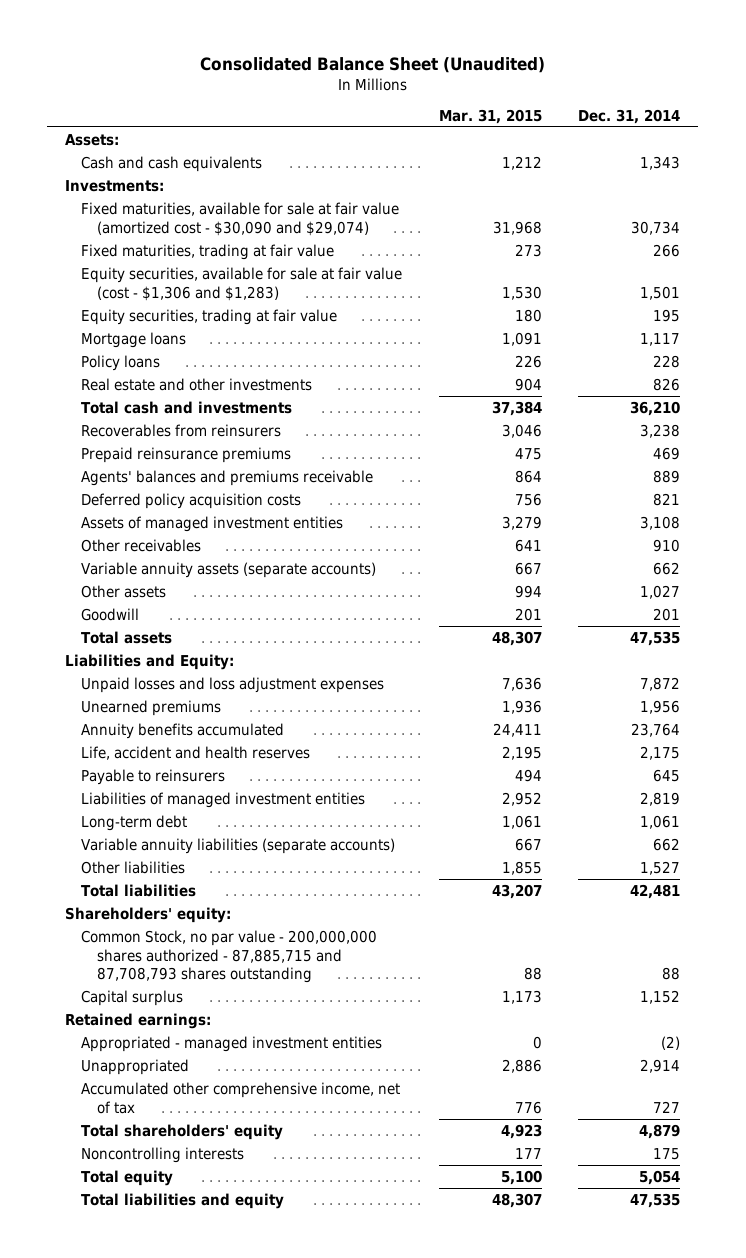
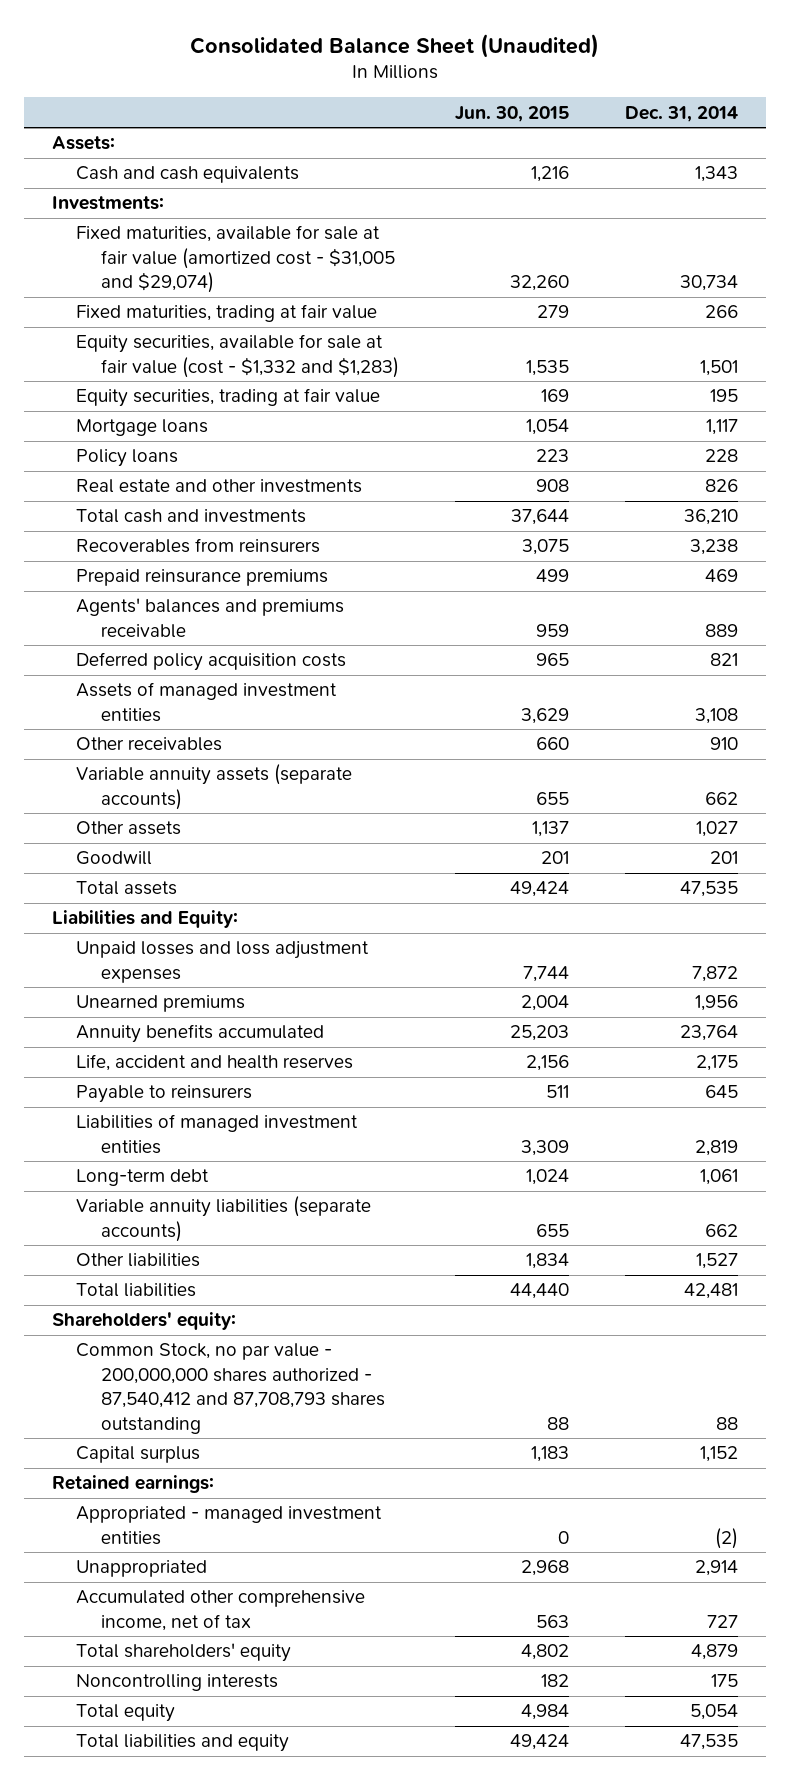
- | Mar. 31, 2015 | Dec. 31, 2014
+ | Jun. 30, 2015 | Dec. 31, 2014
- Fixed maturities, available for sale at fair value (amortized cost - $30,090 and $29,074) | 31,968 | 30,734
+ Fixed maturities, available for sale at fair value (amortized cost - $31,005 and $29,074) | 32,260 | 30,734
- Equity securities, available for sale at fair value (cost - $1,306 and $1,283) | 1,530 | 1,501
+ Equity securities, available for sale at fair value (cost - $1,332 and $1,283) | 1,535 | 1,501
- Common Stock, no par value - 200,000,000 shares authorized - 87,885,715 and 87,708,793 shares outstanding | 88 | 88
+ Common Stock, no par value - 200,000,000 shares authorized - 87,540,412 and 87,708,793 shares outstanding | 88 | 88

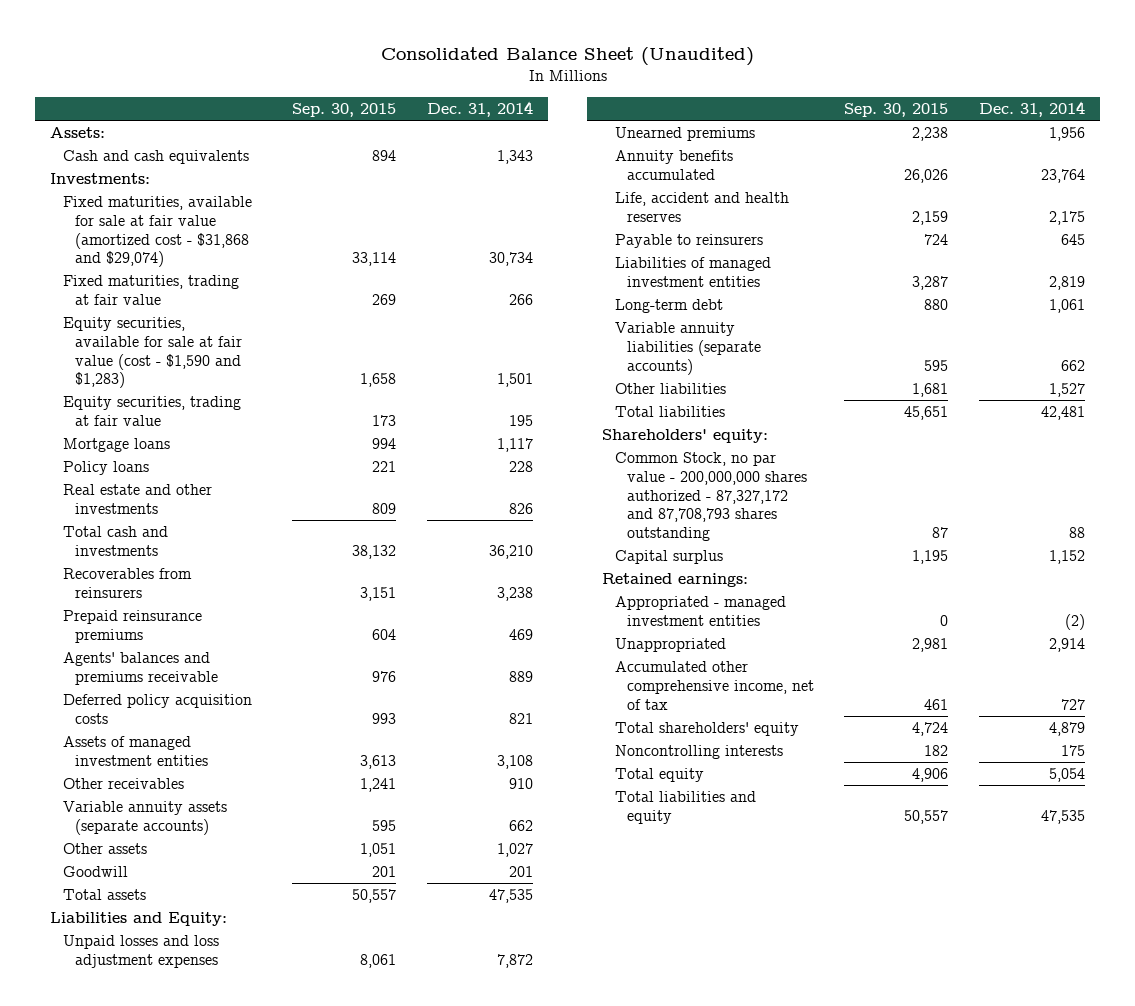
- | Jun. 30, 2015 | Dec. 31, 2014
+ | Sep. 30, 2015 | Dec. 31, 2014
- Fixed maturities, available for sale at fair value (amortized cost - $31,005 and $29,074) | 32,260 | 30,734
+ Fixed maturities, available for sale at fair value (amortized cost - $31,868 and $29,074) | 33,114 | 30,734
- Equity securities, available for sale at fair value (cost - $1,332 and $1,283) | 1,535 | 1,501
+ Equity securities, available for sale at fair value (cost - $1,590 and $1,283) | 1,658 | 1,501
- Common Stock, no par value - 200,000,000 shares authorized - 87,540,412 and 87,708,793 shares outstanding | 88 | 88
+ Common Stock, no par value - 200,000,000 shares authorized - 87,327,172 and 87,708,793 shares outstanding | 87 | 88

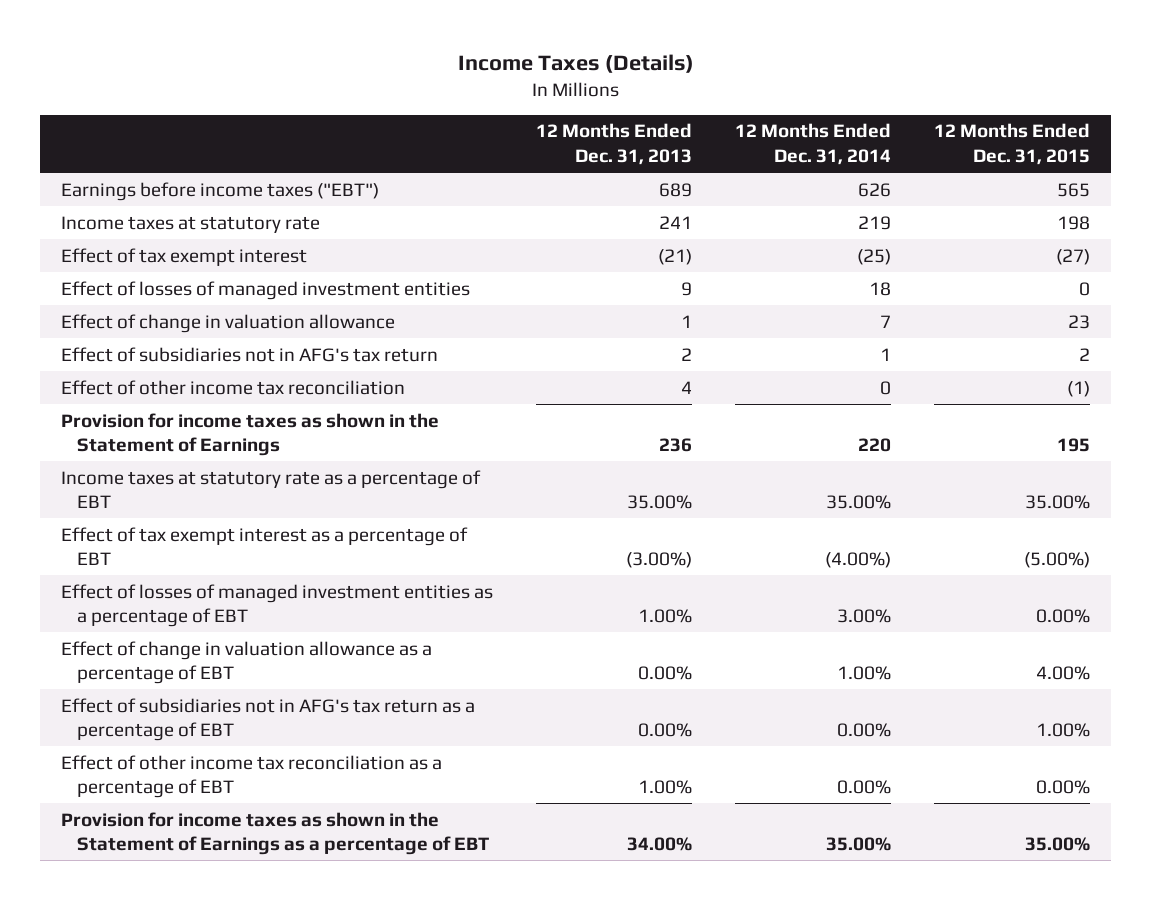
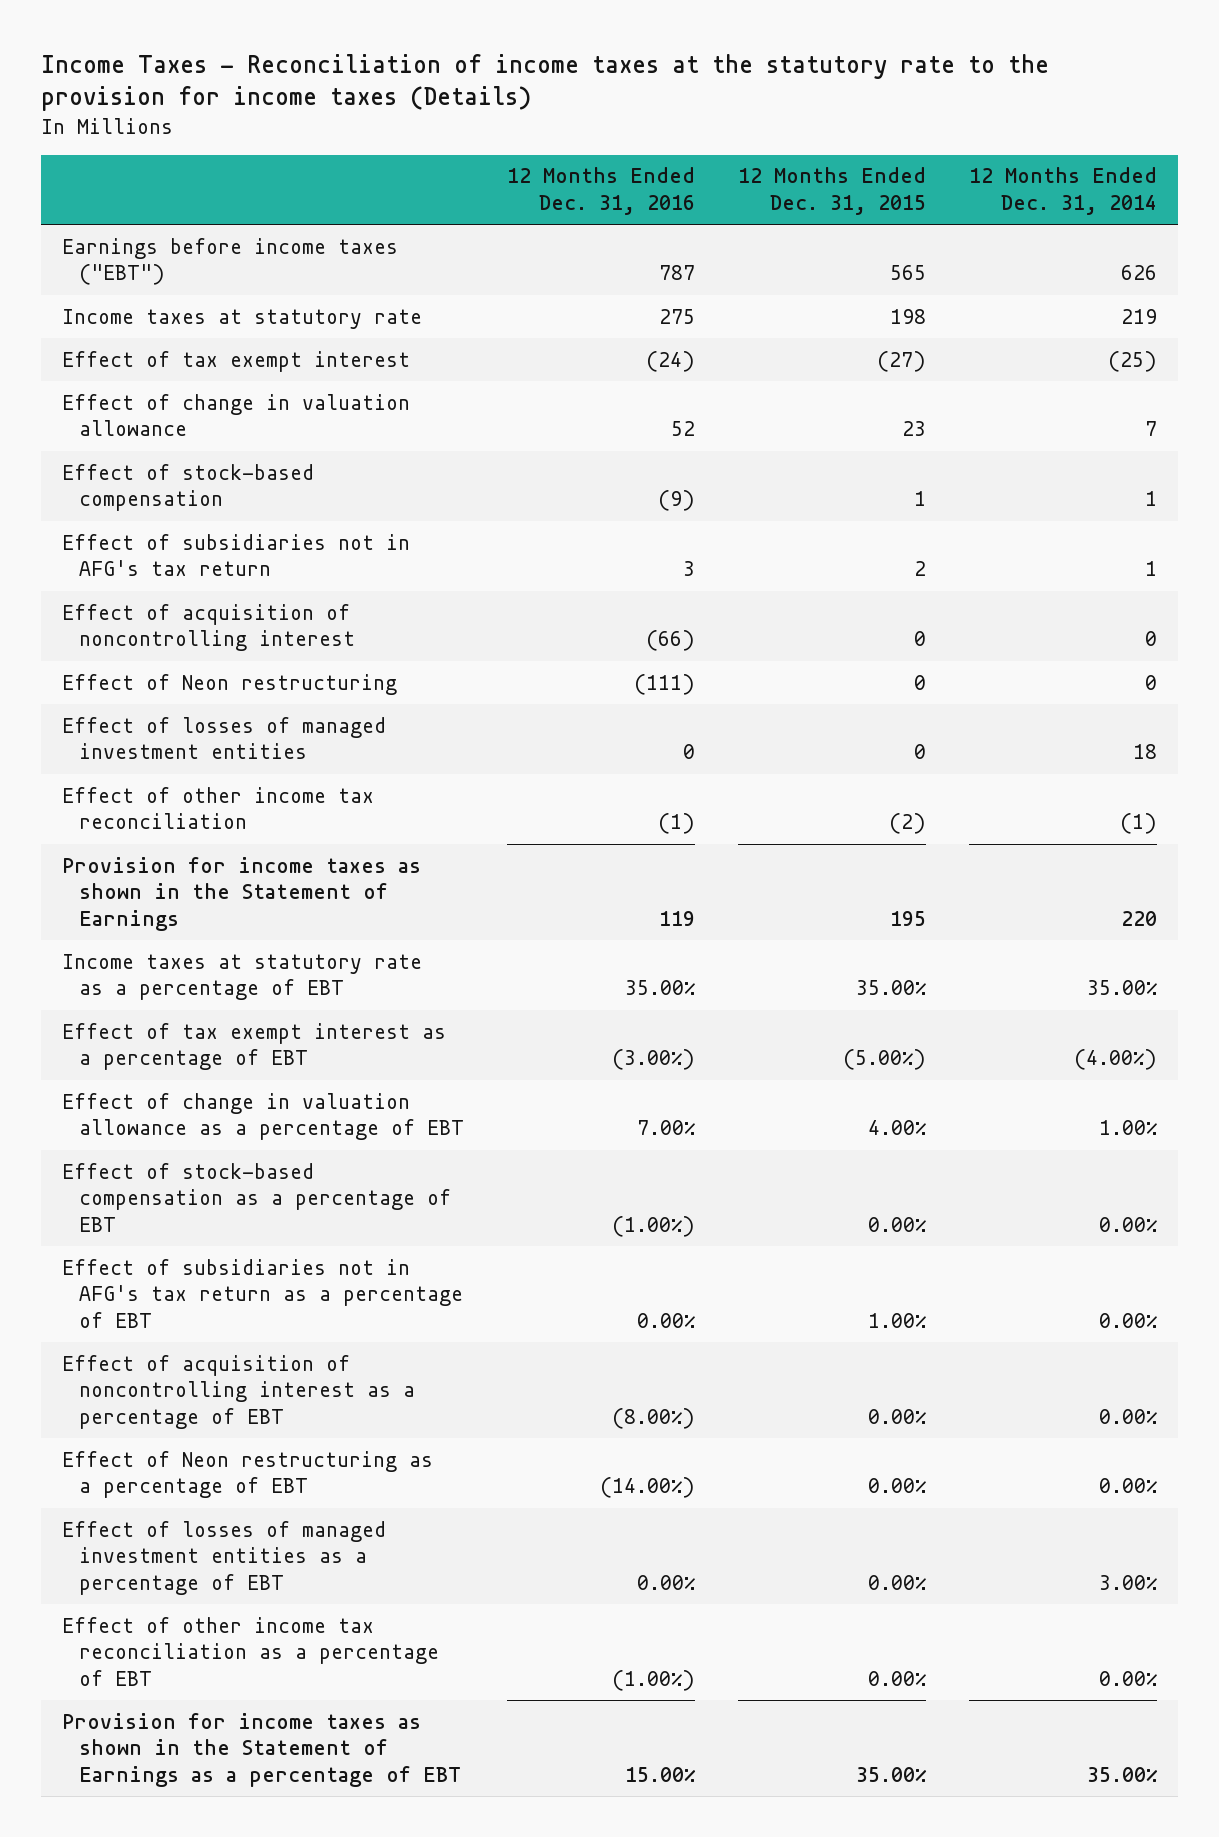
- Income Taxes (Details)
+ Income Taxes - Reconciliation of income taxes at the statutory rate to the provision for income taxes (Details)
- | 12 Months Ended Dec. 31, 2013 | 12 Months Ended Dec. 31, 2014 | 12 Months Ended Dec. 31, 2015
+ | 12 Months Ended Dec. 31, 2016 | 12 Months Ended Dec. 31, 2015 | 12 Months Ended Dec. 31, 2014
+ Effect of stock-based compensation | (9) | 1 | 1
- Effect of other income tax reconciliation | 4 | 0 | (1)
+ Effect of acquisition of noncontrolling interest | (66) | 0 | 0
+ Effect of Neon restructuring | (111) | 0 | 0
moved down: Effect of losses of managed investment entities | 0 | 0 | 18
+ Effect of other income tax reconciliation | (1) | (2) | (1)
+ Effect of stock-based compensation as a percentage of EBT | (1.00%) | 0.00% | 0.00%
+ Effect of acquisition of noncontrolling interest as a percentage of EBT | (8.00%) | 0.00% | 0.00%
+ Effect of Neon restructuring as a percentage of EBT | (14.00%) | 0.00% | 0.00%
moved down: Effect of losses of managed investment entities as a percentage of EBT | 0.00% | 0.00% | 3.00%

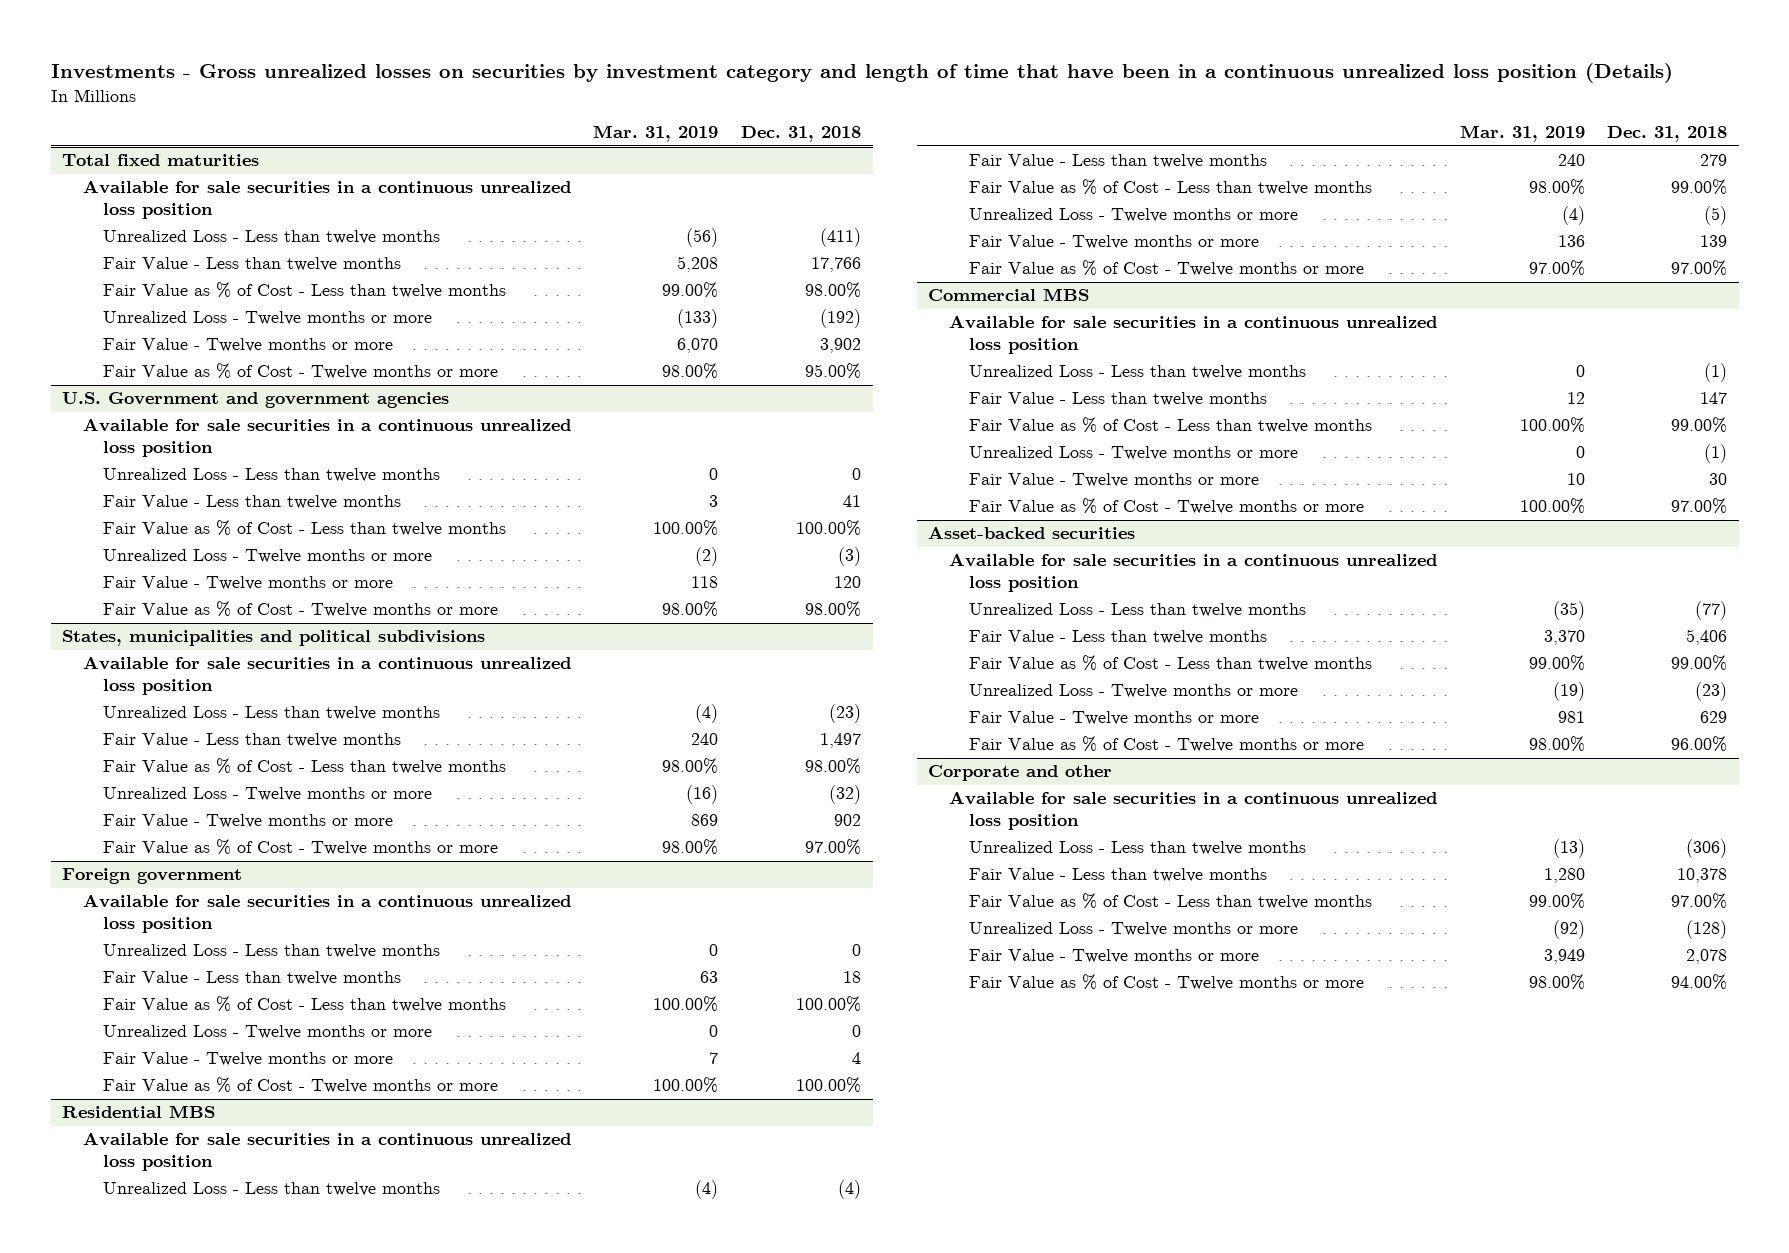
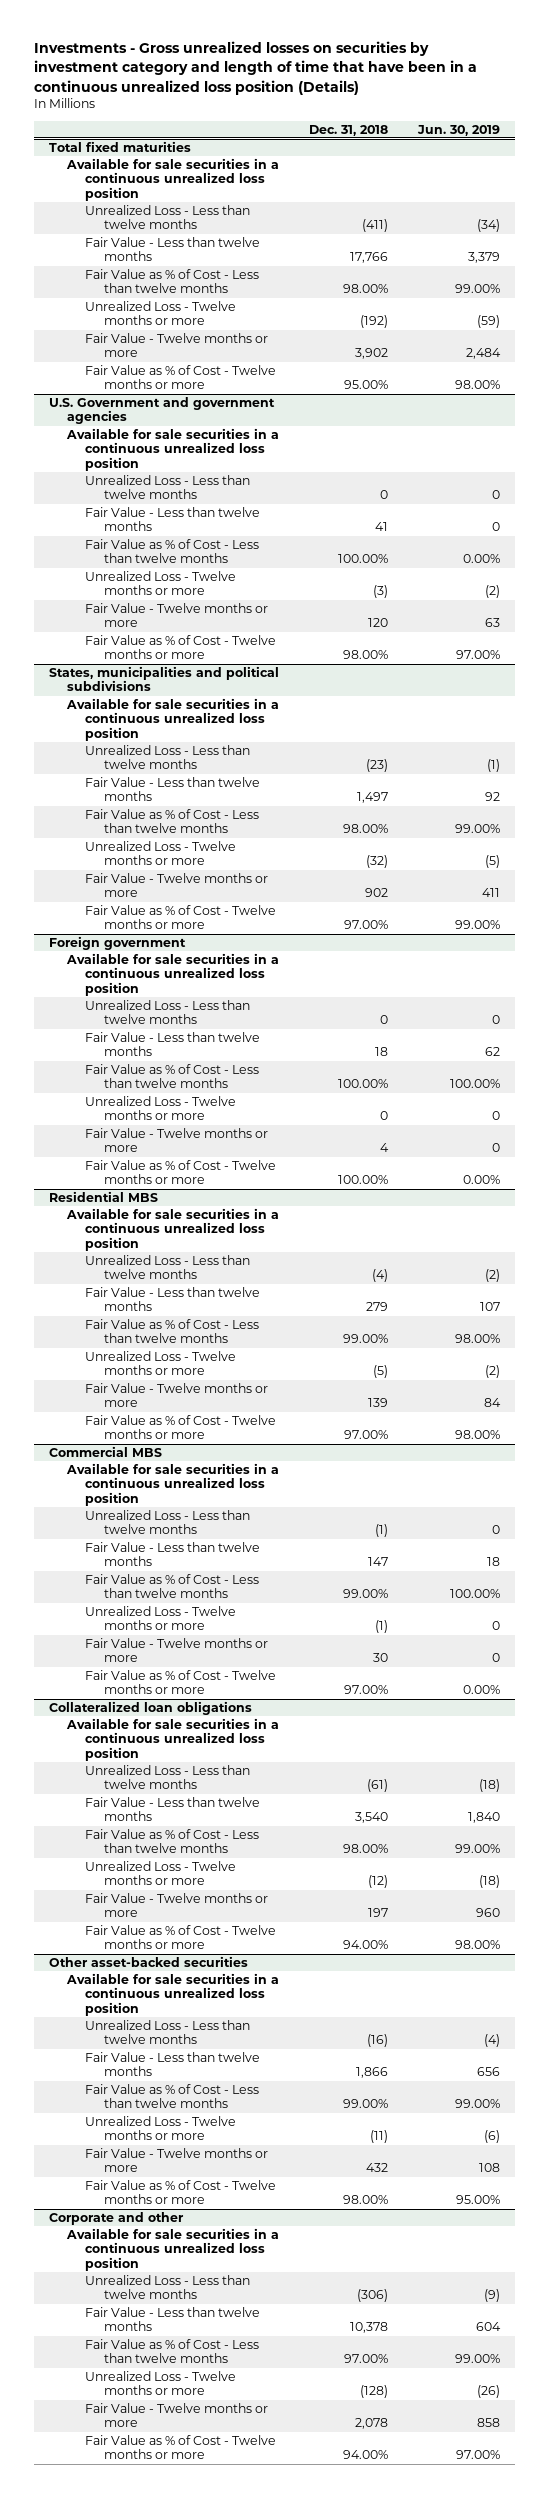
- | Mar. 31, 2019 | Dec. 31, 2018
+ | Dec. 31, 2018 | Jun. 30, 2019
- Asset-backed securities
+ Collateralized loan obligations
- Unrealized Loss - Less than twelve months | (35) | (77)
- Fair Value - Less than twelve months | 3,370 | 5,406
+ Unrealized Loss - Less than twelve months | (61) | (18)
+ Fair Value - Less than twelve months | 3,540 | 1,840
+ Fair Value as % of Cost - Less than twelve months | 98.00% | 99.00%
+ Unrealized Loss - Twelve months or more | (12) | (18)
+ Fair Value - Twelve months or more | 197 | 960
+ Fair Value as % of Cost - Twelve months or more | 94.00% | 98.00%
+ Other asset-backed securities
+ Available for sale securities in a continuous unrealized loss position
+ Unrealized Loss - Less than twelve months | (16) | (4)
+ Fair Value - Less than twelve months | 1,866 | 656
- Unrealized Loss - Twelve months or more | (19) | (23)
- Fair Value - Twelve months or more | 981 | 629
- Fair Value as % of Cost - Twelve months or more | 98.00% | 96.00%
+ Unrealized Loss - Twelve months or more | (11) | (6)
+ Fair Value - Twelve months or more | 432 | 108
+ Fair Value as % of Cost - Twelve months or more | 98.00% | 95.00%

